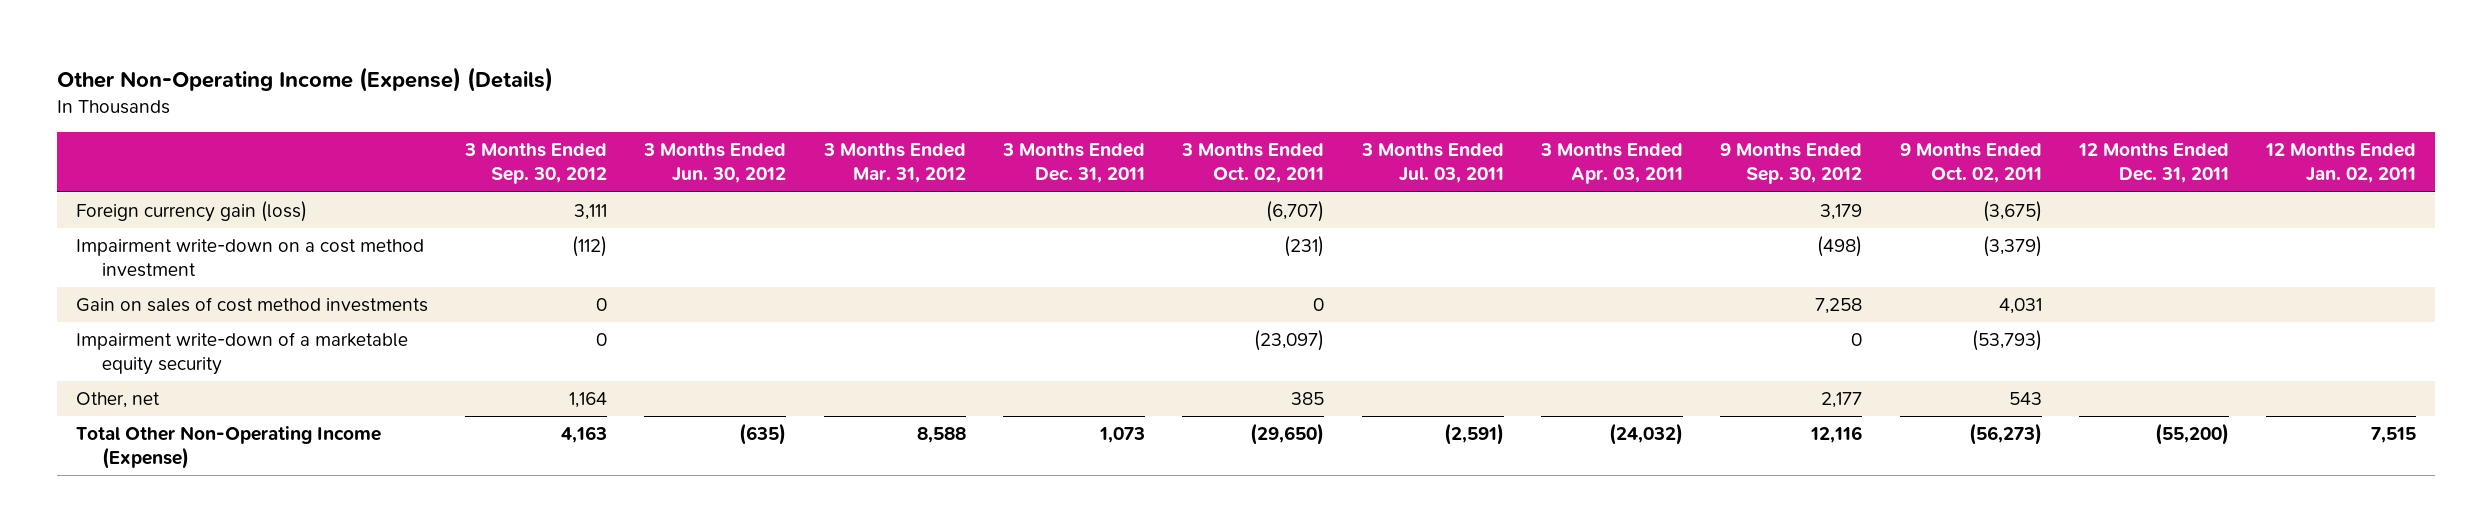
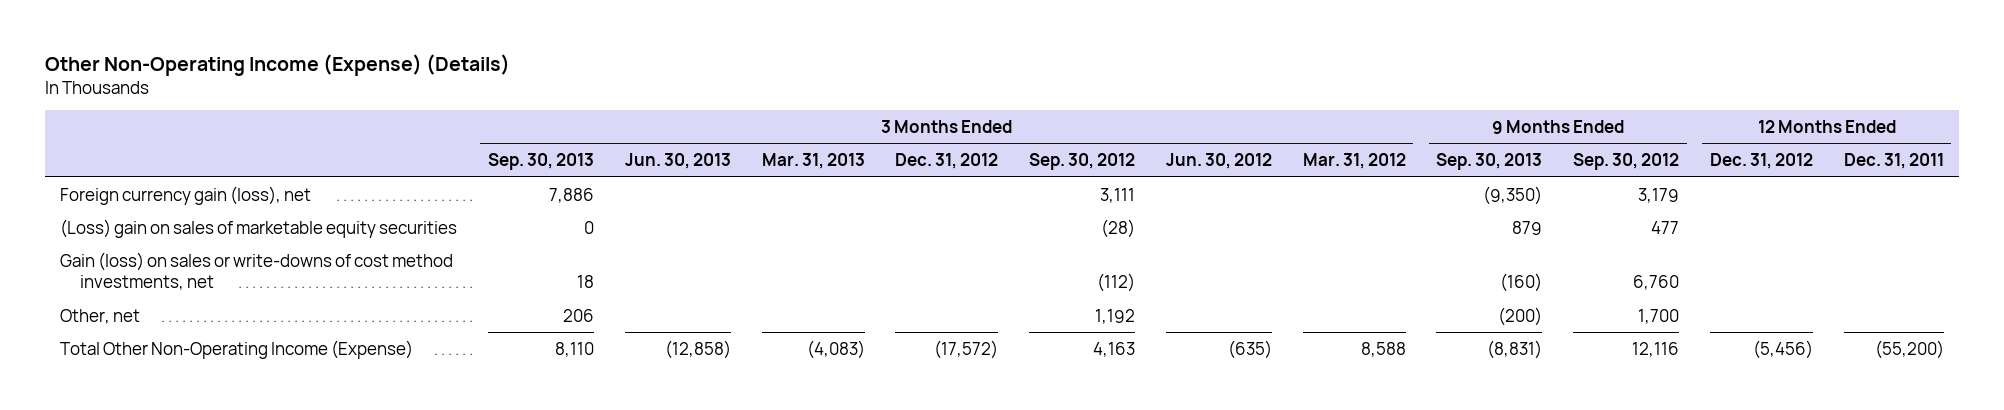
- | 3 Months Ended Sep. 30, 2012 | 3 Months Ended Jun. 30, 2012 | 3 Months Ended Mar. 31, 2012 | 3 Months Ended Dec. 31, 2011 | 3 Months Ended Oct. 02, 2011 | 3 Months Ended Jul. 03, 2011 | 3 Months Ended Apr. 03, 2011 | 9 Months Ended Sep. 30, 2012 | 9 Months Ended Oct. 02, 2011 | 12 Months Ended Dec. 31, 2011 | 12 Months Ended Jan. 02, 2011
+ | 3 Months Ended Sep. 30, 2013 | 3 Months Ended Jun. 30, 2013 | 3 Months Ended Mar. 31, 2013 | 3 Months Ended Dec. 31, 2012 | 3 Months Ended Sep. 30, 2012 | 3 Months Ended Jun. 30, 2012 | 3 Months Ended Mar. 31, 2012 | 9 Months Ended Sep. 30, 2013 | 9 Months Ended Sep. 30, 2012 | 12 Months Ended Dec. 31, 2012 | 12 Months Ended Dec. 31, 2011
- Foreign currency gain (loss) | 3,111 | | | | (6,707) | | | 3,179 | (3,675) | |
- Impairment write-down on a cost method investment | (112) | | | | (231) | | | (498) | (3,379) | |
- Gain on sales of cost method investments | 0 | | | | 0 | | | 7,258 | 4,031 | |
- Impairment write-down of a marketable equity security | 0 | | | | (23,097) | | | 0 | (53,793) | |
- Other, net | 1,164 | | | | 385 | | | 2,177 | 543 | |
+ Foreign currency gain (loss), net | 7,886 | | | | 3,111 | | | (9,350) | 3,179 | |
+ (Loss) gain on sales of marketable equity securities | 0 | | | | (28) | | | 879 | 477 | |
+ Gain (loss) on sales or write-downs of cost method investments, net | 18 | | | | (112) | | | (160) | 6,760 | |
+ Other, net | 206 | | | | 1,192 | | | (200) | 1,700 | |

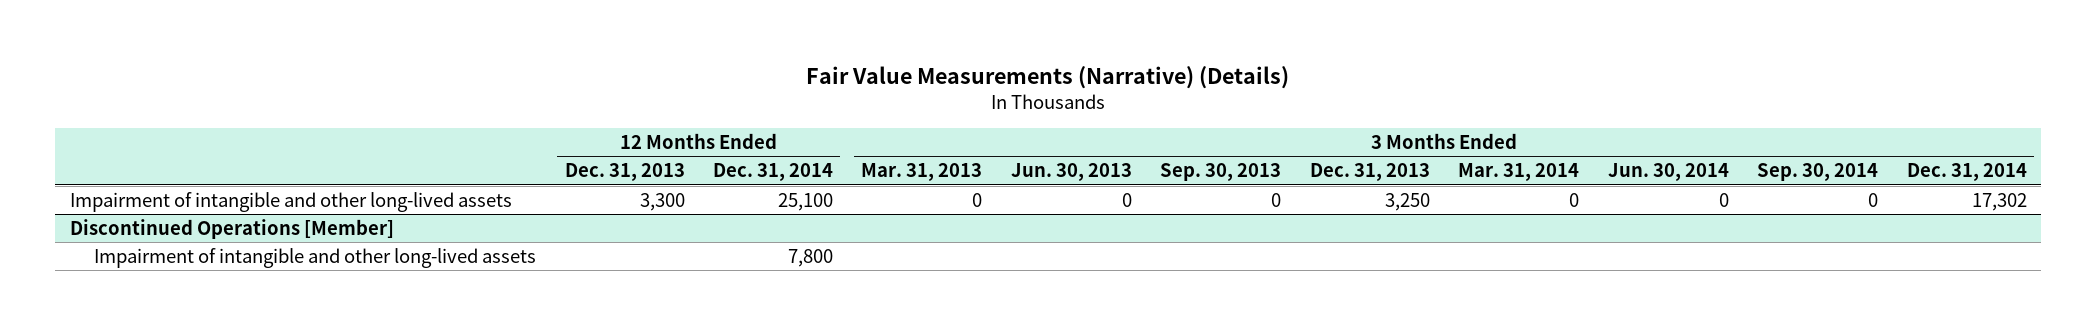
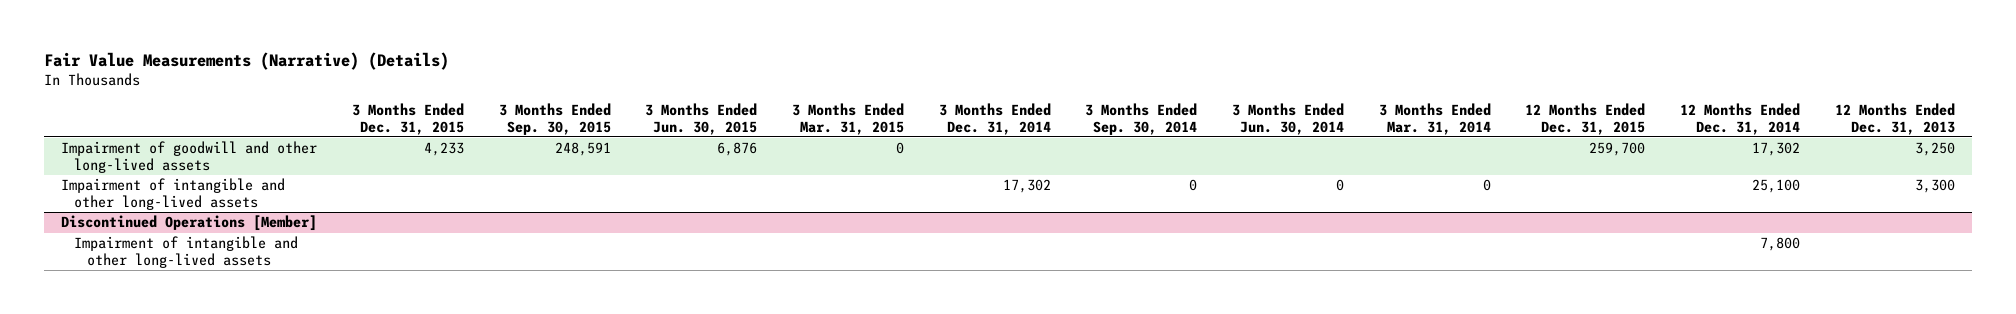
- | 12 Months Ended Dec. 31, 2013 | 12 Months Ended Dec. 31, 2014 | 3 Months Ended Mar. 31, 2013 | 3 Months Ended Jun. 30, 2013 | 3 Months Ended Sep. 30, 2013 | 3 Months Ended Dec. 31, 2013 | 3 Months Ended Mar. 31, 2014 | 3 Months Ended Jun. 30, 2014 | 3 Months Ended Sep. 30, 2014 | 3 Months Ended Dec. 31, 2014
+ | 3 Months Ended Dec. 31, 2015 | 3 Months Ended Sep. 30, 2015 | 3 Months Ended Jun. 30, 2015 | 3 Months Ended Mar. 31, 2015 | 3 Months Ended Dec. 31, 2014 | 3 Months Ended Sep. 30, 2014 | 3 Months Ended Jun. 30, 2014 | 3 Months Ended Mar. 31, 2014 | 12 Months Ended Dec. 31, 2015 | 12 Months Ended Dec. 31, 2014 | 12 Months Ended Dec. 31, 2013
+ Impairment of goodwill and other long-lived assets | 4,233 | 248,591 | 6,876 | 0 | | | | | 259,700 | 17,302 | 3,250

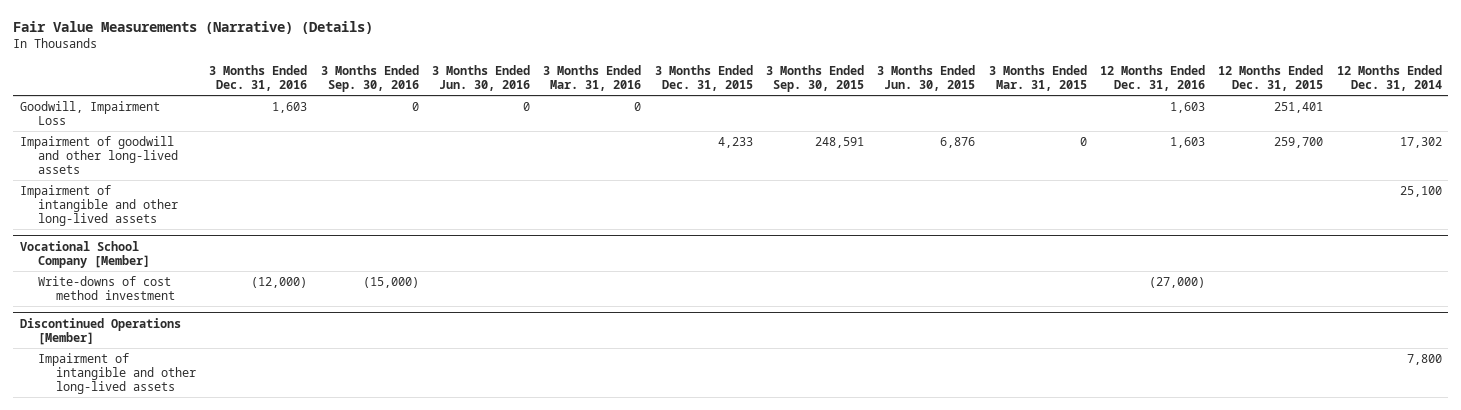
- | 3 Months Ended Dec. 31, 2015 | 3 Months Ended Sep. 30, 2015 | 3 Months Ended Jun. 30, 2015 | 3 Months Ended Mar. 31, 2015 | 3 Months Ended Dec. 31, 2014 | 3 Months Ended Sep. 30, 2014 | 3 Months Ended Jun. 30, 2014 | 3 Months Ended Mar. 31, 2014 | 12 Months Ended Dec. 31, 2015 | 12 Months Ended Dec. 31, 2014 | 12 Months Ended Dec. 31, 2013
+ | 3 Months Ended Dec. 31, 2016 | 3 Months Ended Sep. 30, 2016 | 3 Months Ended Jun. 30, 2016 | 3 Months Ended Mar. 31, 2016 | 3 Months Ended Dec. 31, 2015 | 3 Months Ended Sep. 30, 2015 | 3 Months Ended Jun. 30, 2015 | 3 Months Ended Mar. 31, 2015 | 12 Months Ended Dec. 31, 2016 | 12 Months Ended Dec. 31, 2015 | 12 Months Ended Dec. 31, 2014
+ Goodwill, Impairment Loss | 1,603 | 0 | 0 | 0 | | | | | 1,603 | 251,401 |
+ Vocational School Company [Member]
+ Write-downs of cost method investment | (12,000) | (15,000) | | | | | | | (27,000) | |

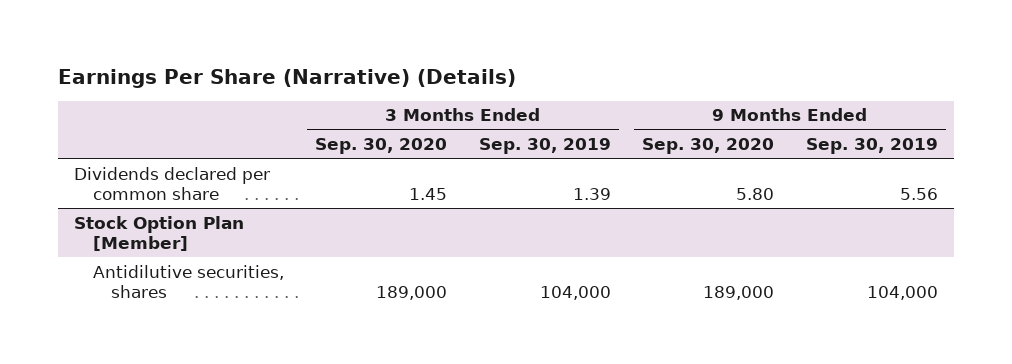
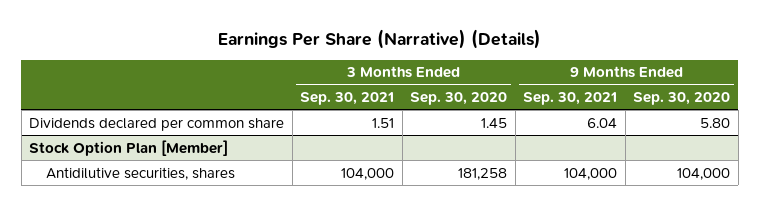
- | 3 Months Ended Sep. 30, 2020 | 3 Months Ended Sep. 30, 2019 | 9 Months Ended Sep. 30, 2020 | 9 Months Ended Sep. 30, 2019
+ | 3 Months Ended Sep. 30, 2021 | 3 Months Ended Sep. 30, 2020 | 9 Months Ended Sep. 30, 2021 | 9 Months Ended Sep. 30, 2020
@ Stock Option Plan [Member]
- Antidilutive securities, shares | 189,000 | 104,000 | 189,000 | 104,000
+ Antidilutive securities, shares | 104,000 | 181,258 | 104,000 | 104,000

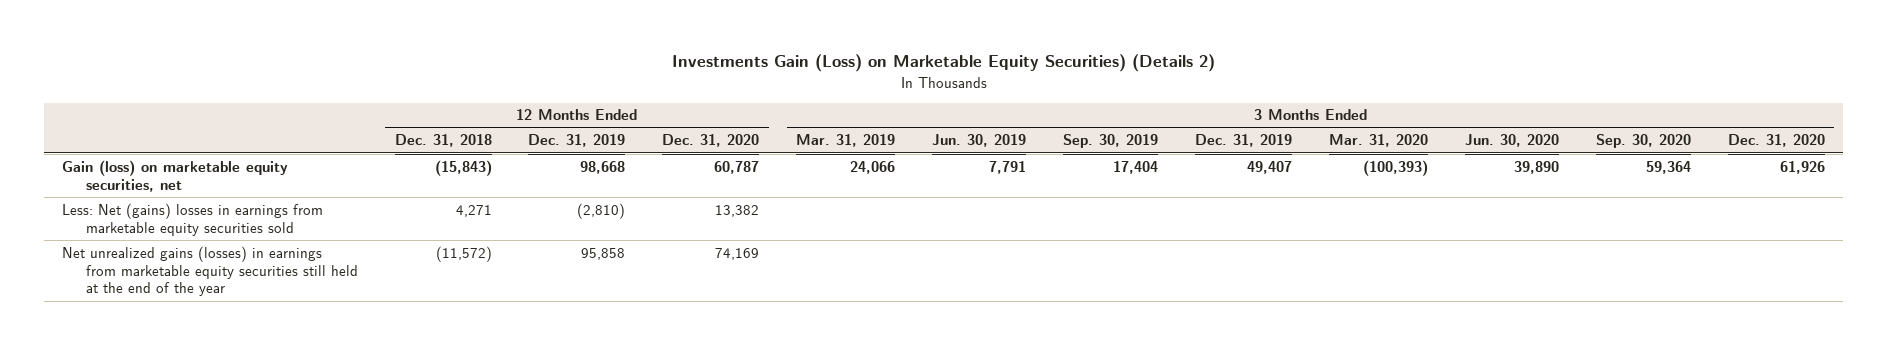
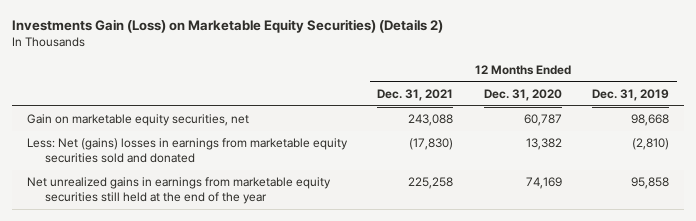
- | 12 Months Ended Dec. 31, 2018 | 12 Months Ended Dec. 31, 2019 | 12 Months Ended Dec. 31, 2020 | 3 Months Ended Mar. 31, 2019 | 3 Months Ended Jun. 30, 2019 | 3 Months Ended Sep. 30, 2019 | 3 Months Ended Dec. 31, 2019 | 3 Months Ended Mar. 31, 2020 | 3 Months Ended Jun. 30, 2020 | 3 Months Ended Sep. 30, 2020 | 3 Months Ended Dec. 31, 2020
+ | 12 Months Ended Dec. 31, 2021 | 12 Months Ended Dec. 31, 2020 | 12 Months Ended Dec. 31, 2019
- Gain (loss) on marketable equity securities, net | (15,843) | 98,668 | 60,787 | 24,066 | 7,791 | 17,404 | 49,407 | (100,393) | 39,890 | 59,364 | 61,926
- Less: Net (gains) losses in earnings from marketable equity securities sold | 4,271 | (2,810) | 13,382 | | | | | | | |
- Net unrealized gains (losses) in earnings from marketable equity securities still held at the end of the year | (11,572) | 95,858 | 74,169 | | | | | | | |
+ Gain on marketable equity securities, net | 243,088 | 60,787 | 98,668
+ Less: Net (gains) losses in earnings from marketable equity securities sold and donated | (17,830) | 13,382 | (2,810)
+ Net unrealized gains in earnings from marketable equity securities still held at the end of the year | 225,258 | 74,169 | 95,858

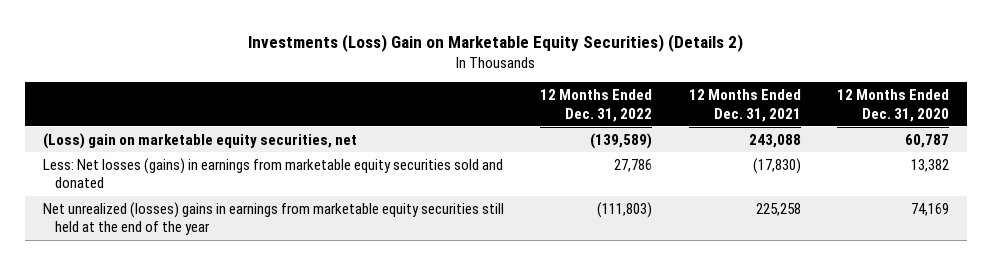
- Investments Gain (Loss) on Marketable Equity Securities) (Details 2)
+ Investments (Loss) Gain on Marketable Equity Securities) (Details 2)
- | 12 Months Ended Dec. 31, 2021 | 12 Months Ended Dec. 31, 2020 | 12 Months Ended Dec. 31, 2019
+ | 12 Months Ended Dec. 31, 2022 | 12 Months Ended Dec. 31, 2021 | 12 Months Ended Dec. 31, 2020
- Gain on marketable equity securities, net | 243,088 | 60,787 | 98,668
- Less: Net (gains) losses in earnings from marketable equity securities sold and donated | (17,830) | 13,382 | (2,810)
- Net unrealized gains in earnings from marketable equity securities still held at the end of the year | 225,258 | 74,169 | 95,858
+ (Loss) gain on marketable equity securities, net | (139,589) | 243,088 | 60,787
+ Less: Net losses (gains) in earnings from marketable equity securities sold and donated | 27,786 | (17,830) | 13,382
+ Net unrealized (losses) gains in earnings from marketable equity securities still held at the end of the year | (111,803) | 225,258 | 74,169

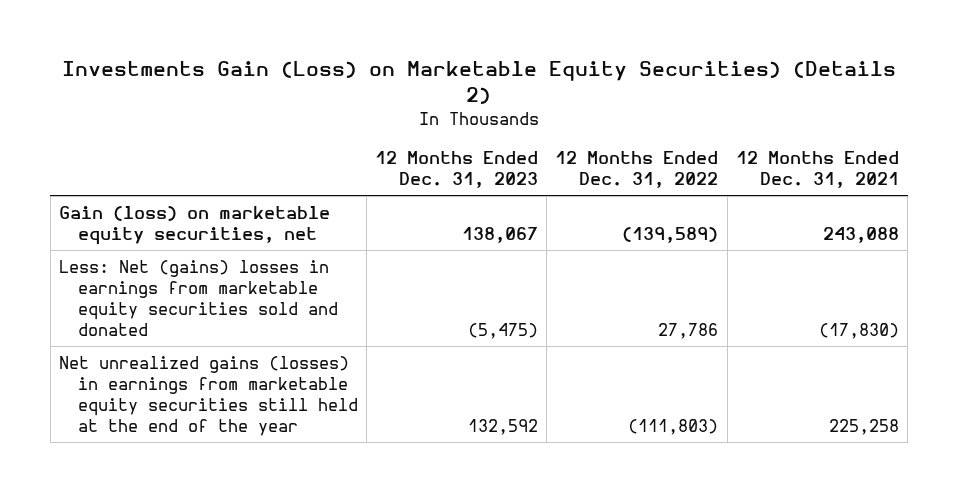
- Investments (Loss) Gain on Marketable Equity Securities) (Details 2)
+ Investments Gain (Loss) on Marketable Equity Securities) (Details 2)
- | 12 Months Ended Dec. 31, 2022 | 12 Months Ended Dec. 31, 2021 | 12 Months Ended Dec. 31, 2020
+ | 12 Months Ended Dec. 31, 2023 | 12 Months Ended Dec. 31, 2022 | 12 Months Ended Dec. 31, 2021
- (Loss) gain on marketable equity securities, net | (139,589) | 243,088 | 60,787
- Less: Net losses (gains) in earnings from marketable equity securities sold and donated | 27,786 | (17,830) | 13,382
- Net unrealized (losses) gains in earnings from marketable equity securities still held at the end of the year | (111,803) | 225,258 | 74,169
+ Gain (loss) on marketable equity securities, net | 138,067 | (139,589) | 243,088
+ Less: Net (gains) losses in earnings from marketable equity securities sold and donated | (5,475) | 27,786 | (17,830)
+ Net unrealized gains (losses) in earnings from marketable equity securities still held at the end of the year | 132,592 | (111,803) | 225,258

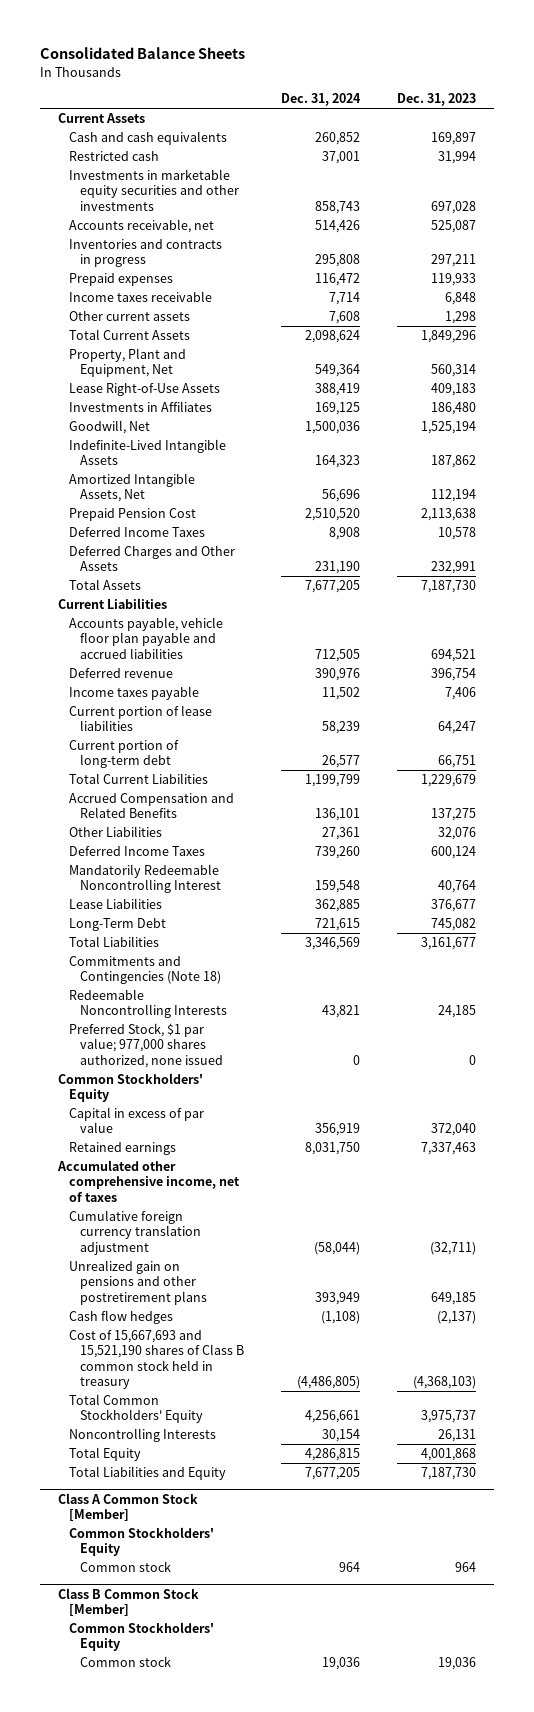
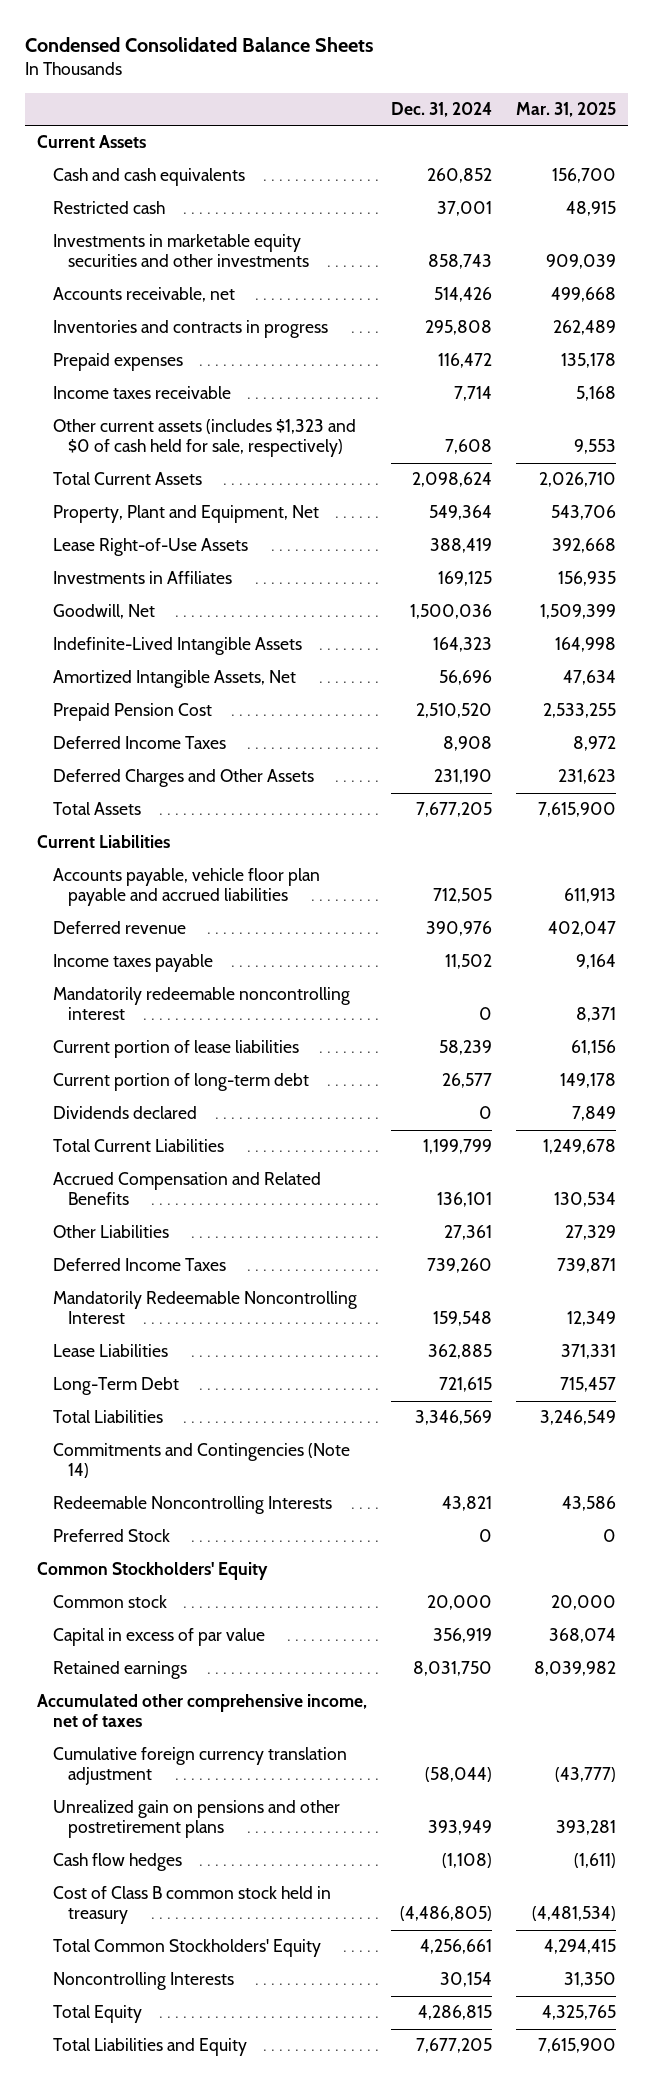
- Consolidated Balance Sheets
+ Condensed Consolidated Balance Sheets
- | Dec. 31, 2024 | Dec. 31, 2023
+ | Dec. 31, 2024 | Mar. 31, 2025
- Other current assets | 7,608 | 1,298
+ Other current assets (includes $1,323 and $0 of cash held for sale, respectively) | 7,608 | 9,553
+ Mandatorily redeemable noncontrolling interest | 0 | 8,371
+ Dividends declared | 0 | 7,849
- Commitments and Contingencies (Note 18)
+ Commitments and Contingencies (Note 14)
- Preferred Stock, $1 par value; 977,000 shares authorized, none issued | 0 | 0
+ Preferred Stock | 0 | 0
+ Common stock | 20,000 | 20,000
- Cost of 15,667,693 and 15,521,190 shares of Class B common stock held in treasury | (4,486,805) | (4,368,103)
+ Cost of Class B common stock held in treasury | (4,486,805) | (4,481,534)
- Class A Common Stock [Member]
- Common Stockholders' Equity
- Common stock | 964 | 964
- Class B Common Stock [Member]
- Common Stockholders' Equity
- Common stock | 19,036 | 19,036

